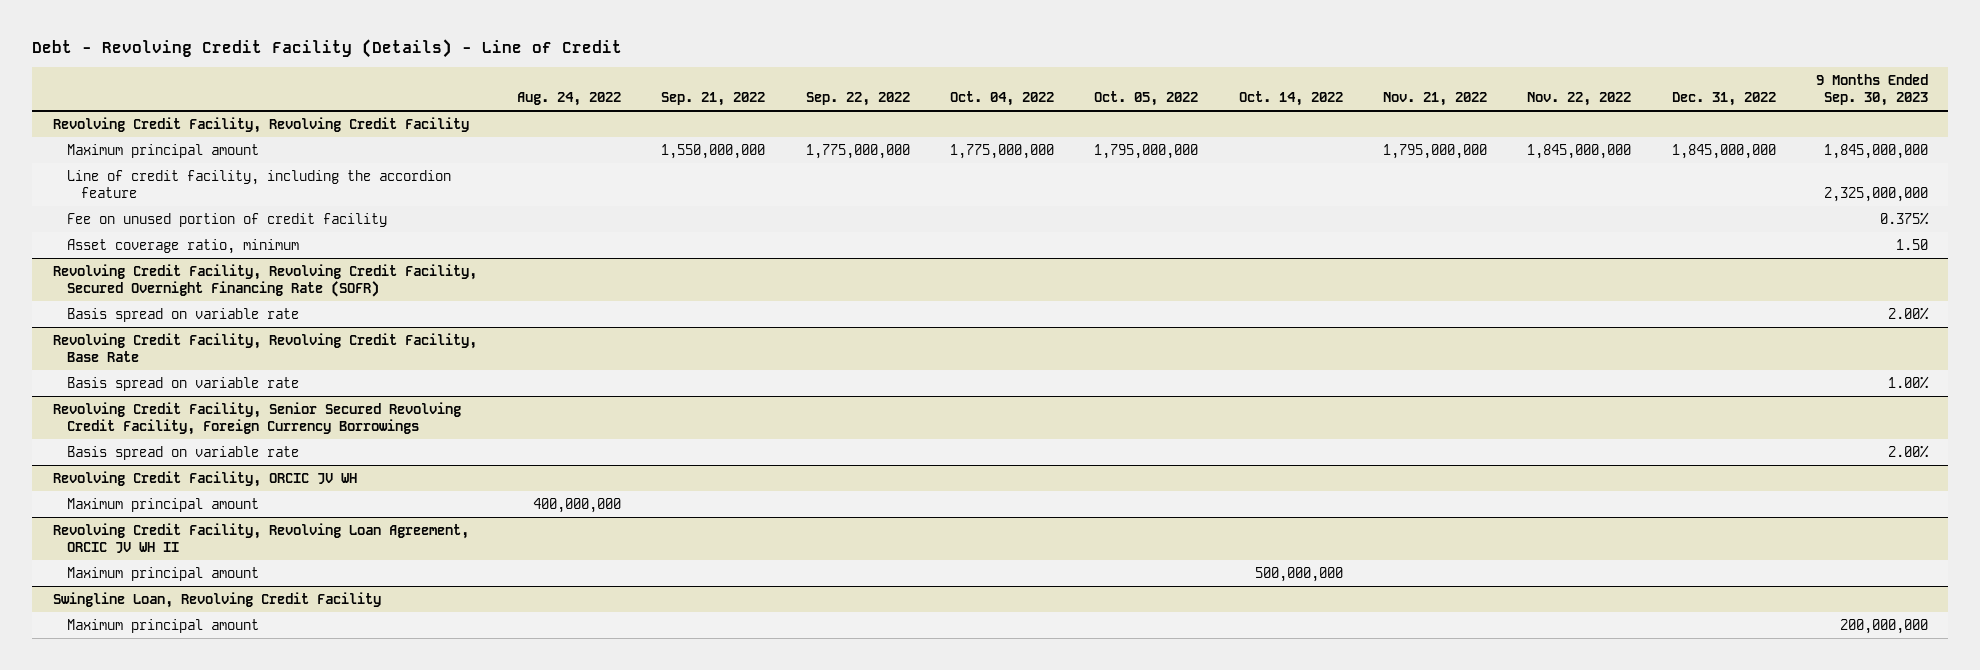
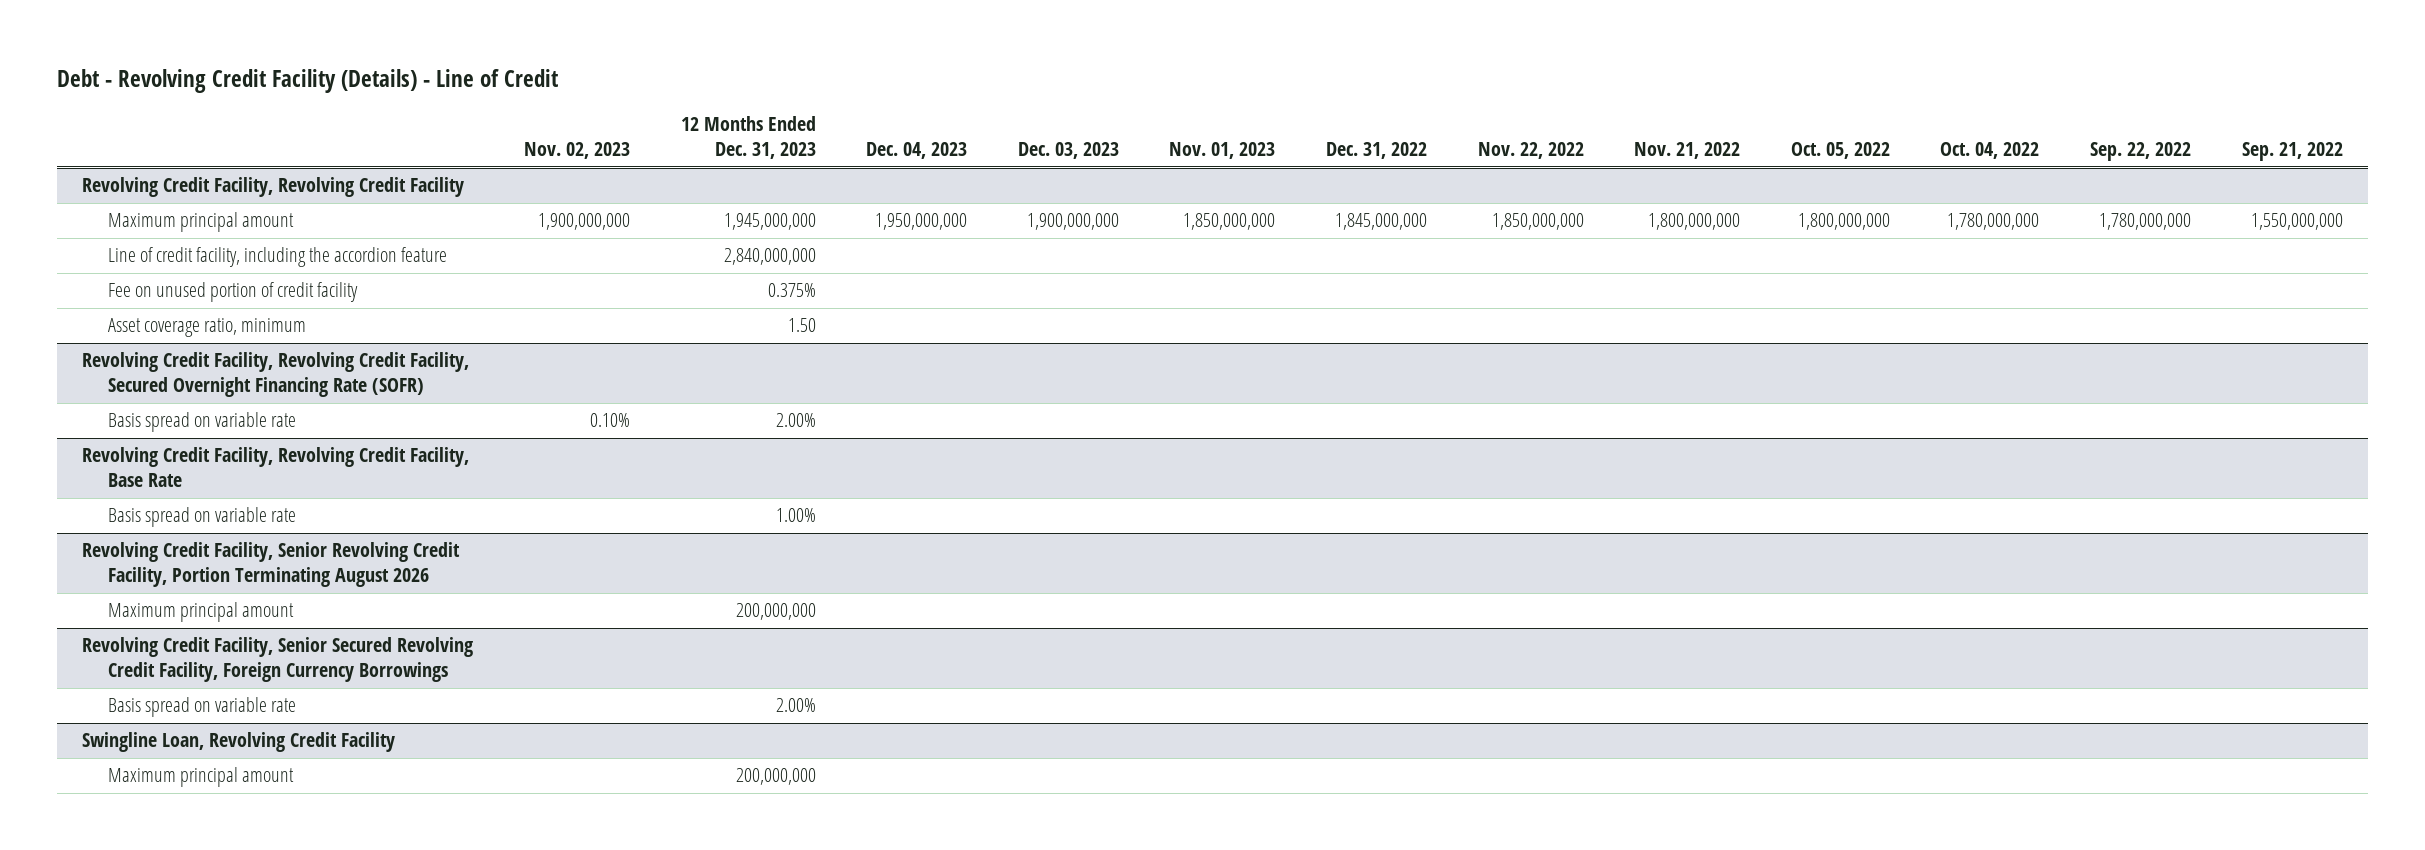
- | Aug. 24, 2022 | Sep. 21, 2022 | Sep. 22, 2022 | Oct. 04, 2022 | Oct. 05, 2022 | Oct. 14, 2022 | Nov. 21, 2022 | Nov. 22, 2022 | Dec. 31, 2022 | 9 Months Ended Sep. 30, 2023
+ | Nov. 02, 2023 | 12 Months Ended Dec. 31, 2023 | Dec. 04, 2023 | Dec. 03, 2023 | Nov. 01, 2023 | Dec. 31, 2022 | Nov. 22, 2022 | Nov. 21, 2022 | Oct. 05, 2022 | Oct. 04, 2022 | Sep. 22, 2022 | Sep. 21, 2022
@ Revolving Credit Facility, Revolving Credit Facility
- Maximum principal amount | | 1,550,000,000 | 1,775,000,000 | 1,775,000,000 | 1,795,000,000 | | 1,795,000,000 | 1,845,000,000 | 1,845,000,000 | 1,845,000,000
+ Maximum principal amount | 1,900,000,000 | 1,945,000,000 | 1,950,000,000 | 1,900,000,000 | 1,850,000,000 | 1,845,000,000 | 1,850,000,000 | 1,800,000,000 | 1,800,000,000 | 1,780,000,000 | 1,780,000,000 | 1,550,000,000
+ Revolving Credit Facility, Senior Revolving Credit Facility, Portion Terminating August 2026
+ Maximum principal amount | | 200,000,000 | | | | | | | | | |
- Revolving Credit Facility, ORCIC JV WH
- Maximum principal amount | 400,000,000 | | | | | | | | |
- Revolving Credit Facility, Revolving Loan Agreement, ORCIC JV WH II
- Maximum principal amount | | | | | | 500,000,000 | | | |

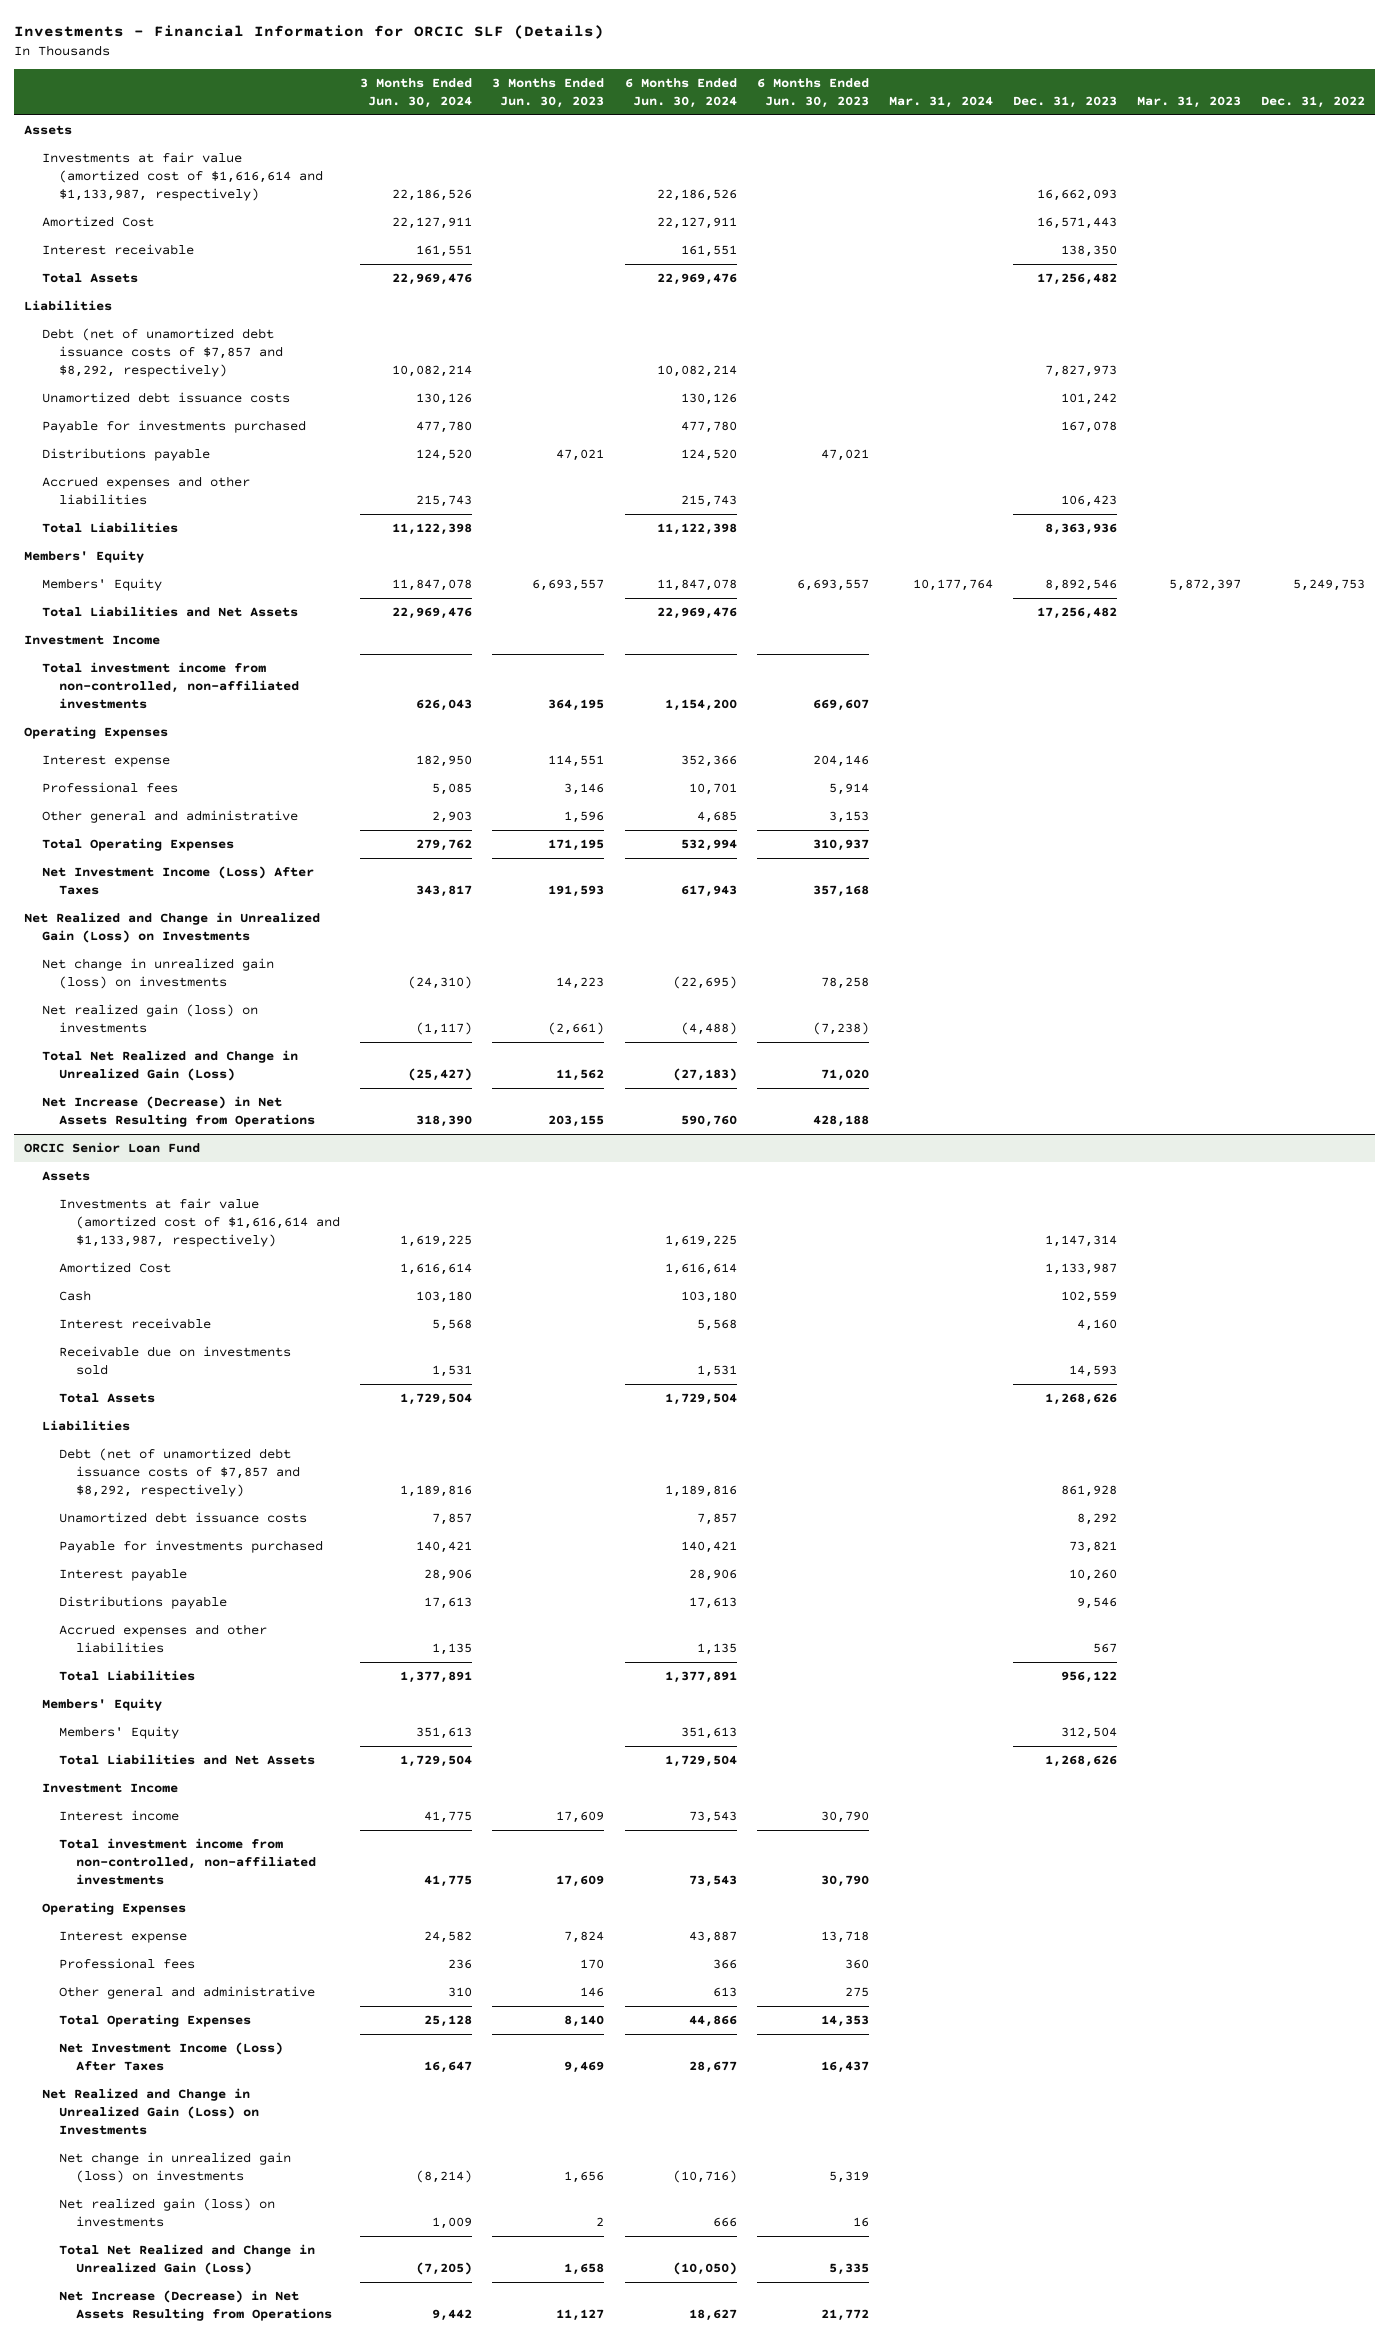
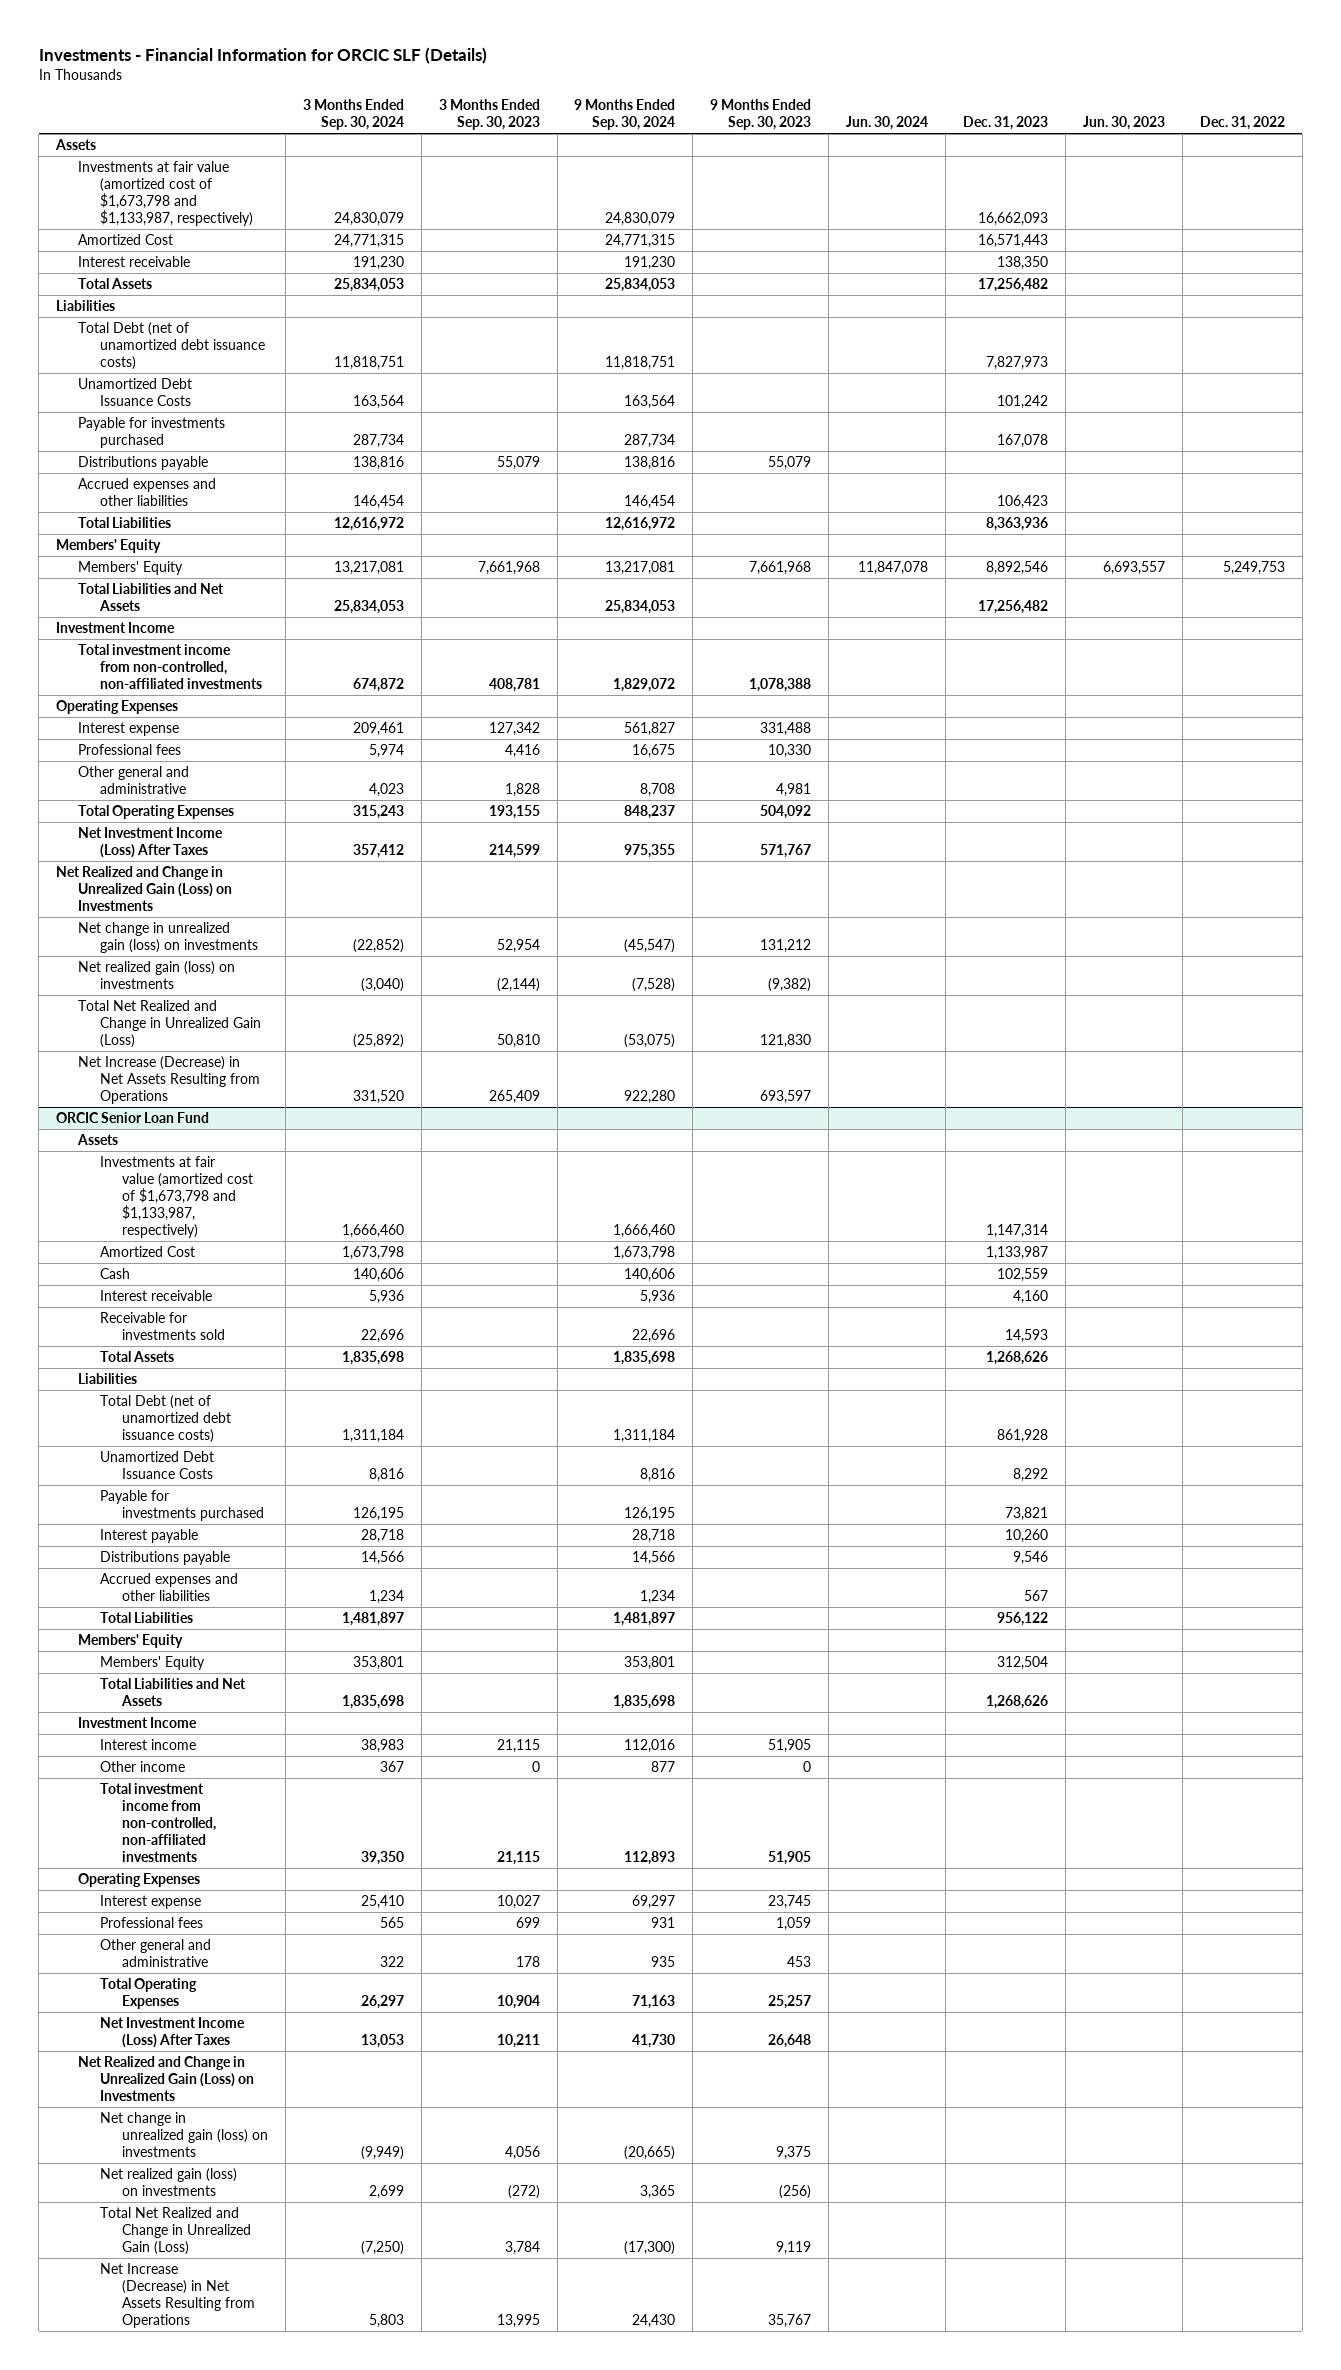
- | 3 Months Ended Jun. 30, 2024 | 3 Months Ended Jun. 30, 2023 | 6 Months Ended Jun. 30, 2024 | 6 Months Ended Jun. 30, 2023 | Mar. 31, 2024 | Dec. 31, 2023 | Mar. 31, 2023 | Dec. 31, 2022
+ | 3 Months Ended Sep. 30, 2024 | 3 Months Ended Sep. 30, 2023 | 9 Months Ended Sep. 30, 2024 | 9 Months Ended Sep. 30, 2023 | Jun. 30, 2024 | Dec. 31, 2023 | Jun. 30, 2023 | Dec. 31, 2022
- Investments at fair value (amortized cost of $1,616,614 and $1,133,987, respectively) | 22,186,526 | | 22,186,526 | | | 16,662,093 | |
+ Investments at fair value (amortized cost of $1,673,798 and $1,133,987, respectively) | 24,830,079 | | 24,830,079 | | | 16,662,093 | |
- Debt (net of unamortized debt issuance costs of $7,857 and $8,292, respectively) | 10,082,214 | | 10,082,214 | | | 7,827,973 | |
- Unamortized debt issuance costs | 130,126 | | 130,126 | | | 101,242 | |
+ Total Debt (net of unamortized debt issuance costs) | 11,818,751 | | 11,818,751 | | | 7,827,973 | |
+ Unamortized Debt Issuance Costs | 163,564 | | 163,564 | | | 101,242 | |
@ ORCIC Senior Loan Fund
- Investments at fair value (amortized cost of $1,616,614 and $1,133,987, respectively) | 1,619,225 | | 1,619,225 | | | 1,147,314 | |
+ Investments at fair value (amortized cost of $1,673,798 and $1,133,987, respectively) | 1,666,460 | | 1,666,460 | | | 1,147,314 | |
- Receivable due on investments sold | 1,531 | | 1,531 | | | 14,593 | |
+ Receivable for investments sold | 22,696 | | 22,696 | | | 14,593 | |
- Debt (net of unamortized debt issuance costs of $7,857 and $8,292, respectively) | 1,189,816 | | 1,189,816 | | | 861,928 | |
- Unamortized debt issuance costs | 7,857 | | 7,857 | | | 8,292 | |
+ Total Debt (net of unamortized debt issuance costs) | 1,311,184 | | 1,311,184 | | | 861,928 | |
+ Unamortized Debt Issuance Costs | 8,816 | | 8,816 | | | 8,292 | |
+ Other income | 367 | 0 | 877 | 0 | | | |

